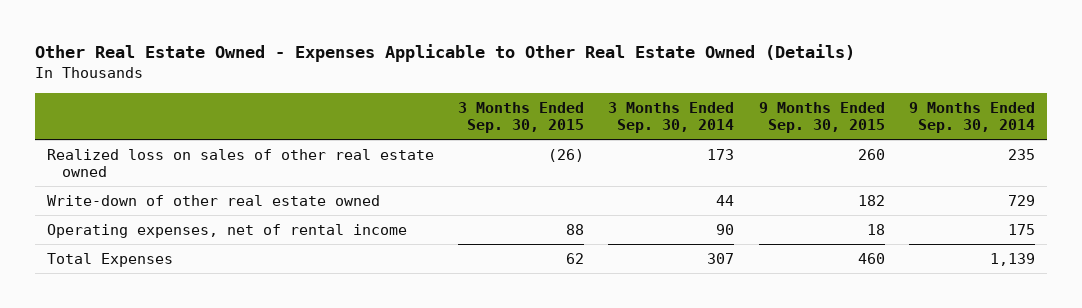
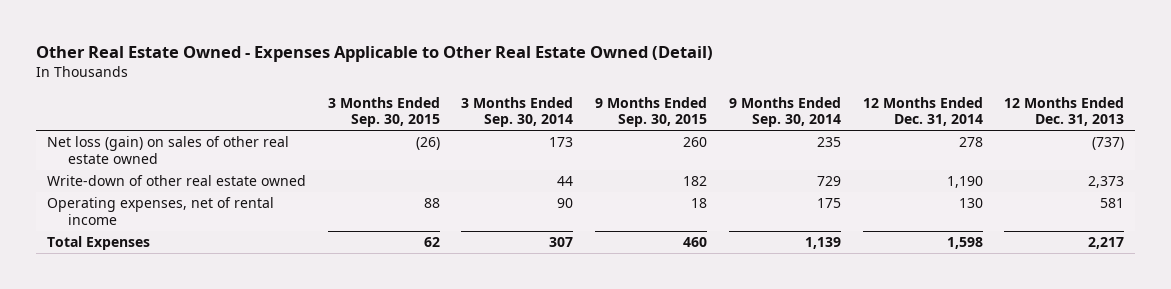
- Other Real Estate Owned - Expenses Applicable to Other Real Estate Owned (Details)
+ Other Real Estate Owned - Expenses Applicable to Other Real Estate Owned (Detail)
- | 3 Months Ended Sep. 30, 2015 | 3 Months Ended Sep. 30, 2014 | 9 Months Ended Sep. 30, 2015 | 9 Months Ended Sep. 30, 2014
+ | 3 Months Ended Sep. 30, 2015 | 3 Months Ended Sep. 30, 2014 | 9 Months Ended Sep. 30, 2015 | 9 Months Ended Sep. 30, 2014 | 12 Months Ended Dec. 31, 2014 | 12 Months Ended Dec. 31, 2013
- Realized loss on sales of other real estate owned | (26) | 173 | 260 | 235
+ Net loss (gain) on sales of other real estate owned | (26) | 173 | 260 | 235 | 278 | (737)

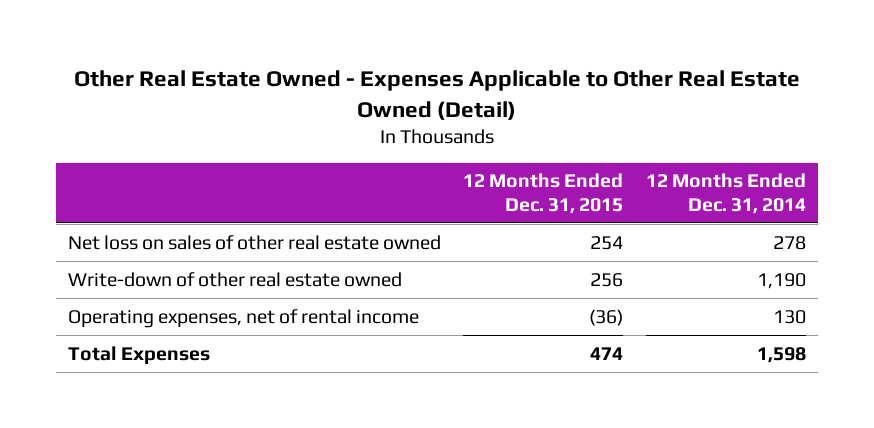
- | 3 Months Ended Sep. 30, 2015 | 3 Months Ended Sep. 30, 2014 | 9 Months Ended Sep. 30, 2015 | 9 Months Ended Sep. 30, 2014 | 12 Months Ended Dec. 31, 2014 | 12 Months Ended Dec. 31, 2013
+ | 12 Months Ended Dec. 31, 2015 | 12 Months Ended Dec. 31, 2014
- Net loss (gain) on sales of other real estate owned | (26) | 173 | 260 | 235 | 278 | (737)
+ Net loss on sales of other real estate owned | 254 | 278

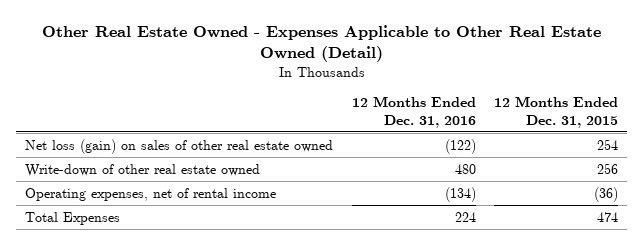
- | 12 Months Ended Dec. 31, 2015 | 12 Months Ended Dec. 31, 2014
+ | 12 Months Ended Dec. 31, 2016 | 12 Months Ended Dec. 31, 2015
- Net loss on sales of other real estate owned | 254 | 278
+ Net loss (gain) on sales of other real estate owned | (122) | 254

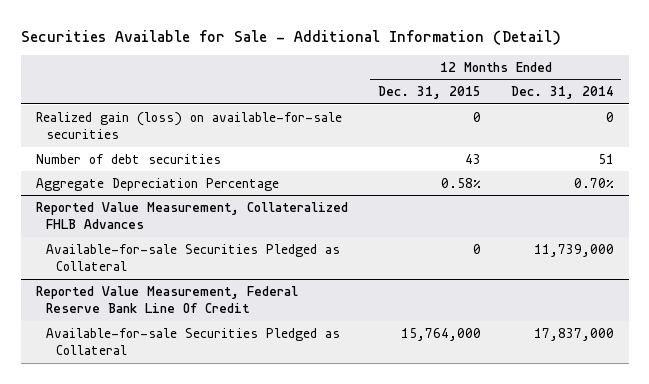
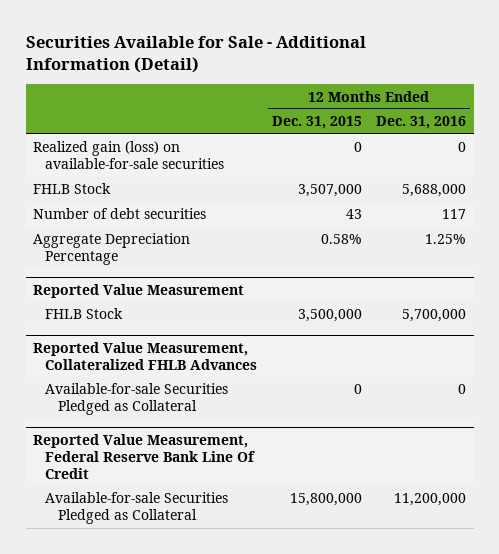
- | 12 Months Ended Dec. 31, 2015 | 12 Months Ended Dec. 31, 2014
+ | 12 Months Ended Dec. 31, 2015 | 12 Months Ended Dec. 31, 2016
+ FHLB Stock | 3,507,000 | 5,688,000
+ Reported Value Measurement
+ FHLB Stock | 3,500,000 | 5,700,000
@ Reported Value Measurement, Federal Reserve Bank Line Of Credit
- Available-for-sale Securities Pledged as Collateral | 15,764,000 | 17,837,000
+ Available-for-sale Securities Pledged as Collateral | 15,800,000 | 11,200,000

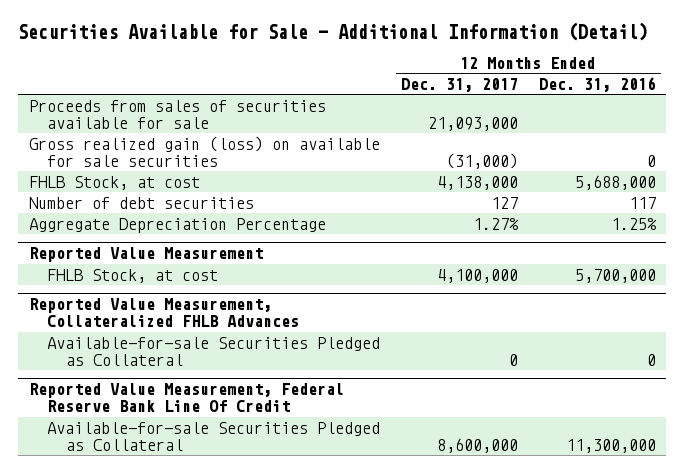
- | 12 Months Ended Dec. 31, 2015 | 12 Months Ended Dec. 31, 2016
+ | 12 Months Ended Dec. 31, 2017 | 12 Months Ended Dec. 31, 2016
- Realized gain (loss) on available-for-sale securities | 0 | 0
- FHLB Stock | 3,507,000 | 5,688,000
+ Proceeds from sales of securities available for sale | 21,093,000 |
+ Gross realized gain (loss) on available for sale securities | (31,000) | 0
+ FHLB Stock, at cost | 4,138,000 | 5,688,000
@ Reported Value Measurement
- FHLB Stock | 3,500,000 | 5,700,000
+ FHLB Stock, at cost | 4,100,000 | 5,700,000
@ Reported Value Measurement, Federal Reserve Bank Line Of Credit
- Available-for-sale Securities Pledged as Collateral | 15,800,000 | 11,200,000
+ Available-for-sale Securities Pledged as Collateral | 8,600,000 | 11,300,000

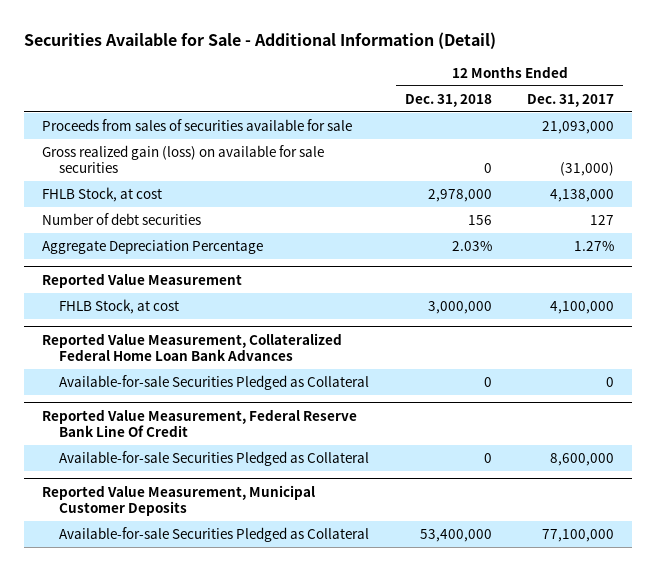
- | 12 Months Ended Dec. 31, 2017 | 12 Months Ended Dec. 31, 2016
+ | 12 Months Ended Dec. 31, 2018 | 12 Months Ended Dec. 31, 2017
- Reported Value Measurement, Collateralized FHLB Advances
+ Reported Value Measurement, Collateralized Federal Home Loan Bank Advances
+ Reported Value Measurement, Municipal Customer Deposits
+ Available-for-sale Securities Pledged as Collateral | 53,400,000 | 77,100,000

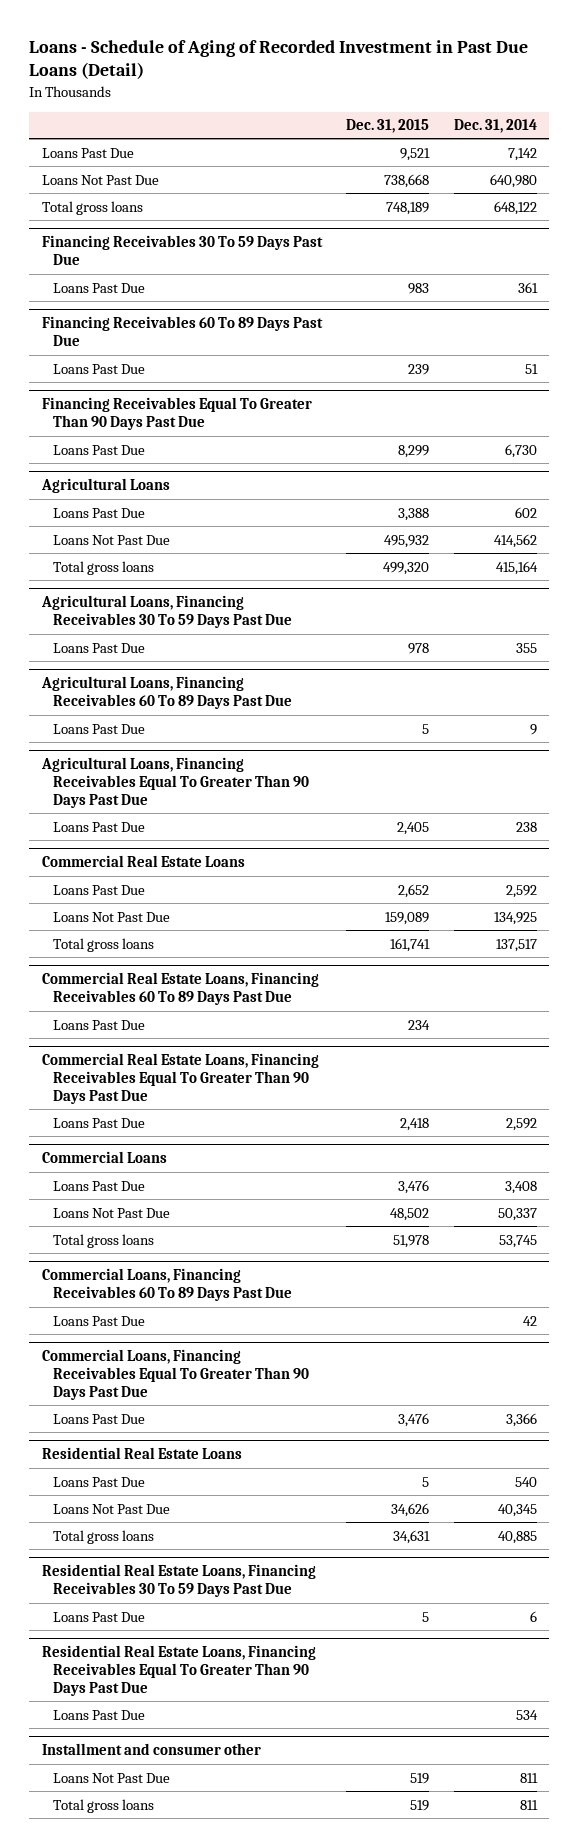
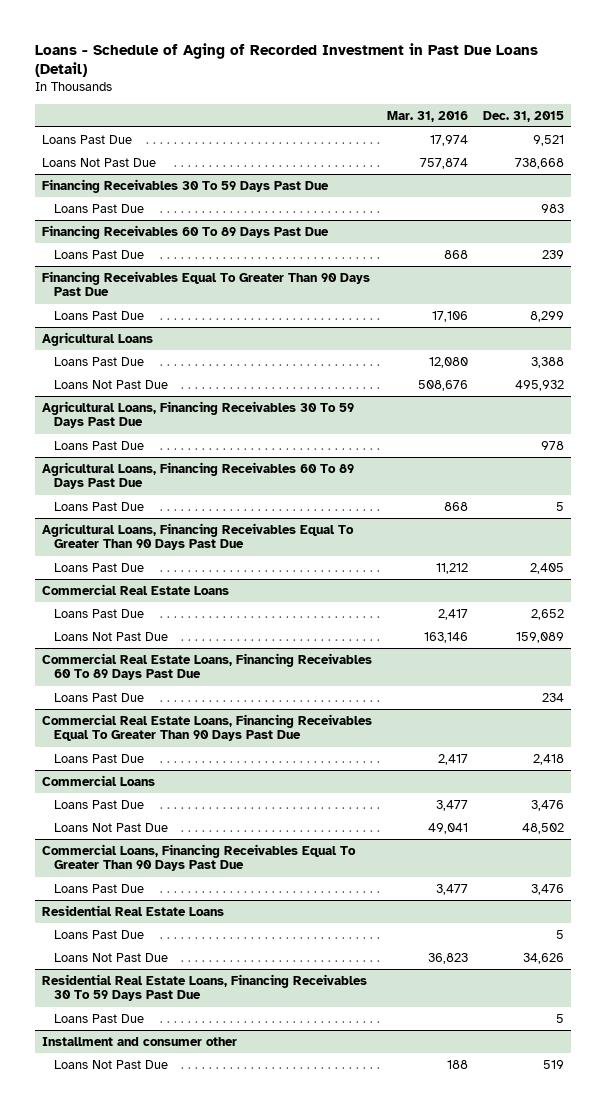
- | Dec. 31, 2015 | Dec. 31, 2014
+ | Mar. 31, 2016 | Dec. 31, 2015
- Total gross loans | 748,189 | 648,122
@ Agricultural Loans
- Total gross loans | 499,320 | 415,164
@ Commercial Real Estate Loans
- Total gross loans | 161,741 | 137,517
@ Commercial Loans
- Total gross loans | 51,978 | 53,745
- Commercial Loans, Financing Receivables 60 To 89 Days Past Due
- Loans Past Due | | 42
@ Residential Real Estate Loans
- Total gross loans | 34,631 | 40,885
- Residential Real Estate Loans, Financing Receivables Equal To Greater Than 90 Days Past Due
- Loans Past Due | | 534
@ Installment and consumer other
- Total gross loans | 519 | 811

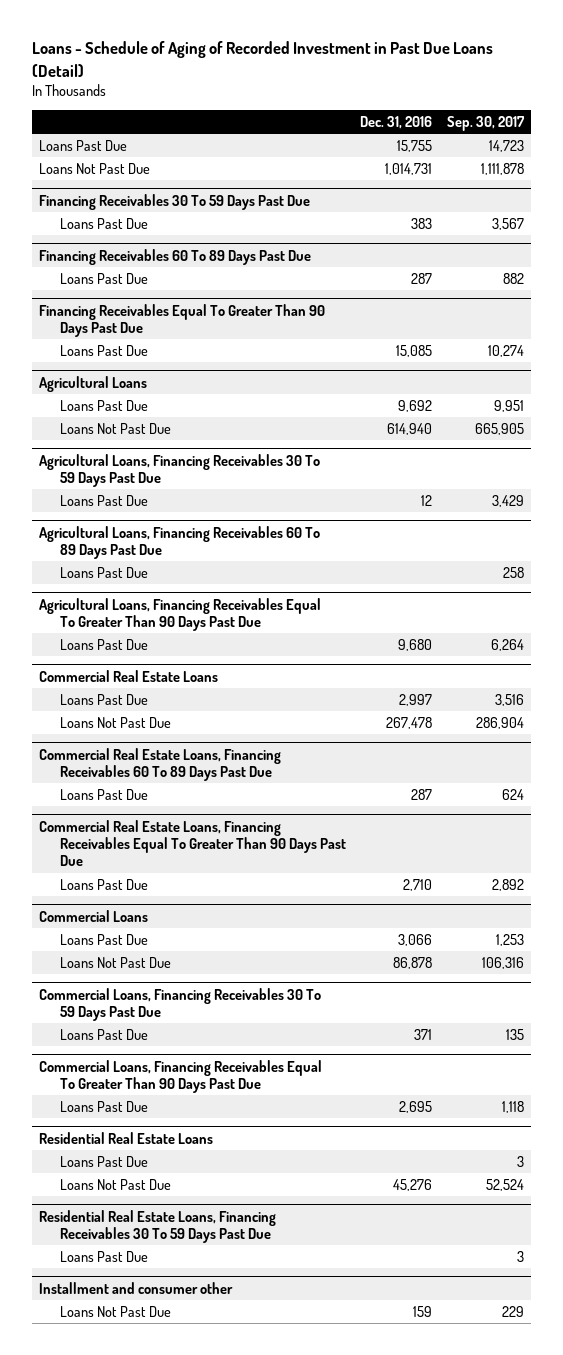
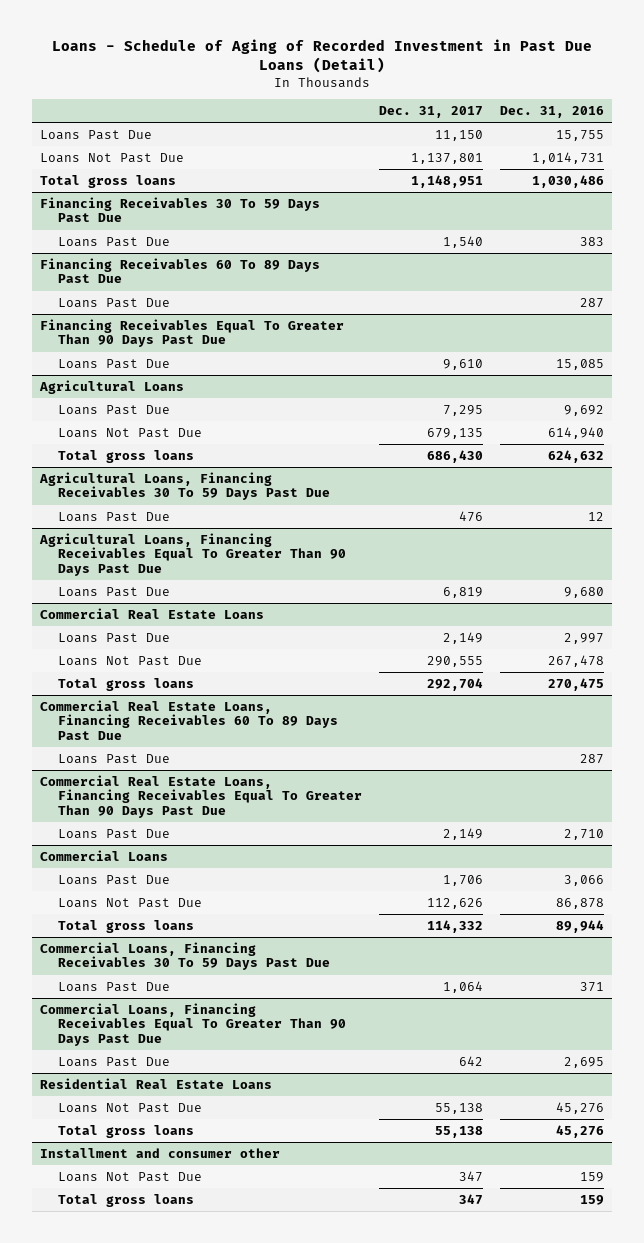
- | Dec. 31, 2016 | Sep. 30, 2017
+ | Dec. 31, 2017 | Dec. 31, 2016
+ Total gross loans | 1,148,951 | 1,030,486
@ Agricultural Loans
+ Total gross loans | 686,430 | 624,632
- Agricultural Loans, Financing Receivables 60 To 89 Days Past Due
- Loans Past Due | | 258
@ Commercial Real Estate Loans
+ Total gross loans | 292,704 | 270,475
@ Commercial Loans
+ Total gross loans | 114,332 | 89,944
@ Residential Real Estate Loans
- Loans Past Due | | 3
- Residential Real Estate Loans, Financing Receivables 30 To 59 Days Past Due
- Loans Past Due | | 3
@ Residential Real Estate Loans
+ Total gross loans | 55,138 | 45,276
@ Installment and consumer other
+ Total gross loans | 347 | 159

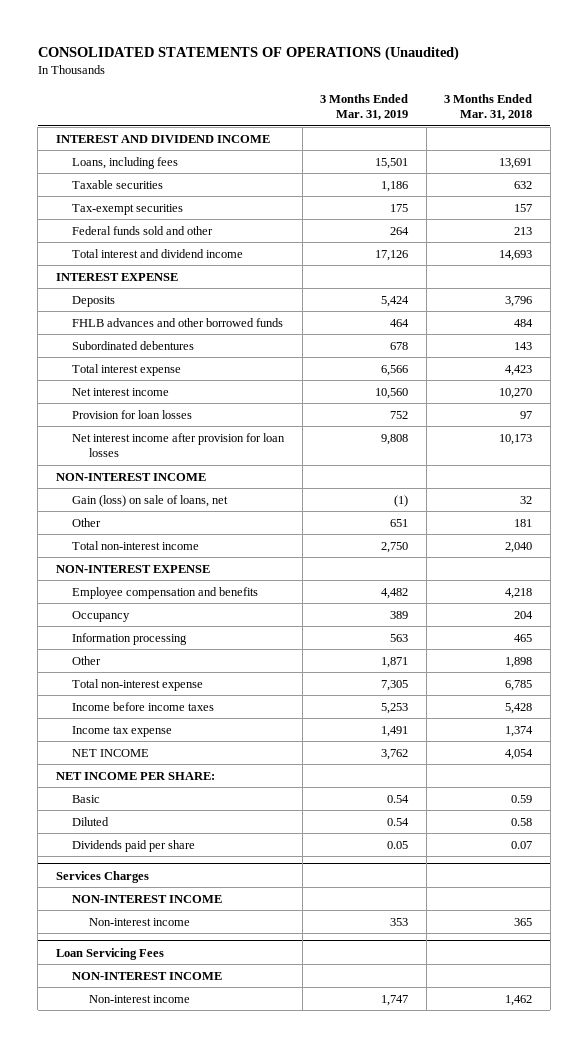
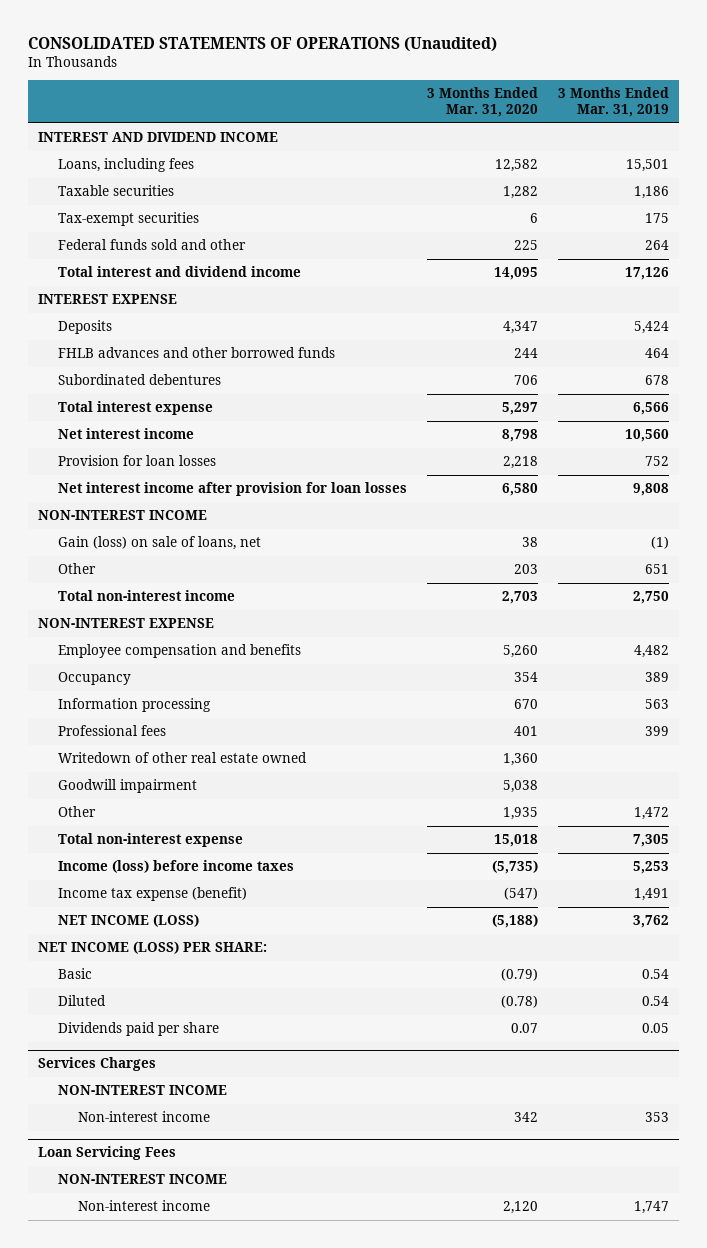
- | 3 Months Ended Mar. 31, 2019 | 3 Months Ended Mar. 31, 2018
+ | 3 Months Ended Mar. 31, 2020 | 3 Months Ended Mar. 31, 2019
- Other | 1,871 | 1,898
+ Professional fees | 401 | 399
+ Writedown of other real estate owned | 1,360 |
+ Goodwill impairment | 5,038 |
+ Other | 1,935 | 1,472
- Income before income taxes | 5,253 | 5,428
- Income tax expense | 1,491 | 1,374
- NET INCOME | 3,762 | 4,054
- NET INCOME PER SHARE:
+ Income (loss) before income taxes | (5,735) | 5,253
+ Income tax expense (benefit) | (547) | 1,491
+ NET INCOME (LOSS) | (5,188) | 3,762
+ NET INCOME (LOSS) PER SHARE:

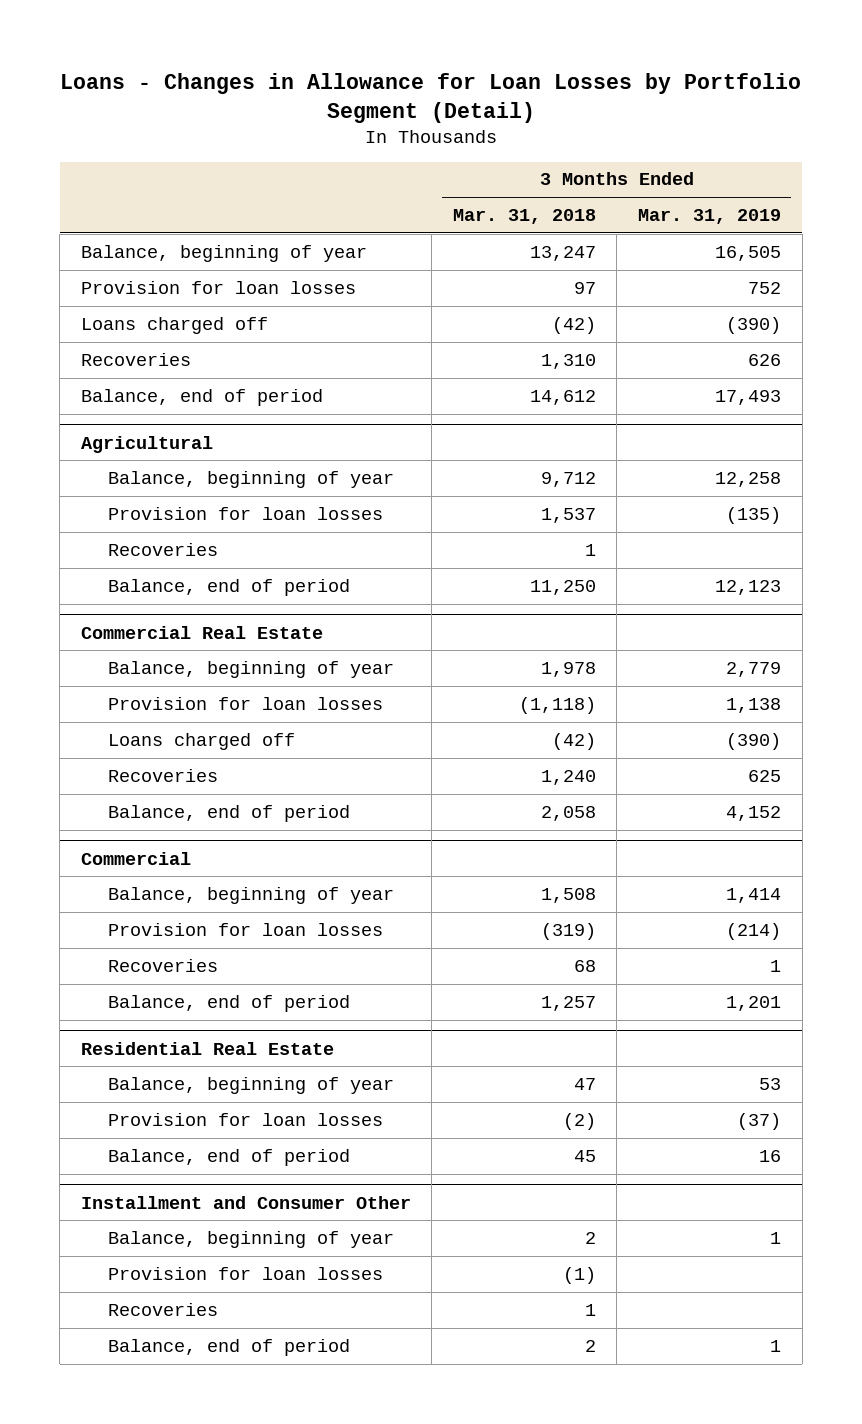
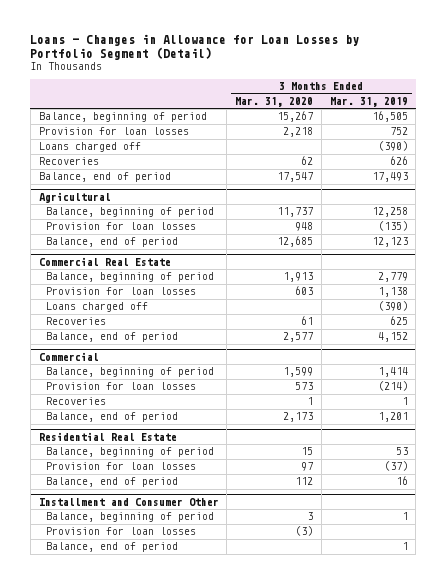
- | 3 Months Ended Mar. 31, 2018 | 3 Months Ended Mar. 31, 2019
+ | 3 Months Ended Mar. 31, 2020 | 3 Months Ended Mar. 31, 2019
- Balance, beginning of year | 13,247 | 16,505
+ Balance, beginning of period | 15,267 | 16,505
@ Agricultural
- Balance, beginning of year | 9,712 | 12,258
+ Balance, beginning of period | 11,737 | 12,258
- Recoveries | 1 |
@ Commercial Real Estate
- Balance, beginning of year | 1,978 | 2,779
+ Balance, beginning of period | 1,913 | 2,779
@ Commercial
- Balance, beginning of year | 1,508 | 1,414
+ Balance, beginning of period | 1,599 | 1,414
@ Residential Real Estate
- Balance, beginning of year | 47 | 53
+ Balance, beginning of period | 15 | 53
@ Installment and Consumer Other
- Balance, beginning of year | 2 | 1
+ Balance, beginning of period | 3 | 1
- Recoveries | 1 |

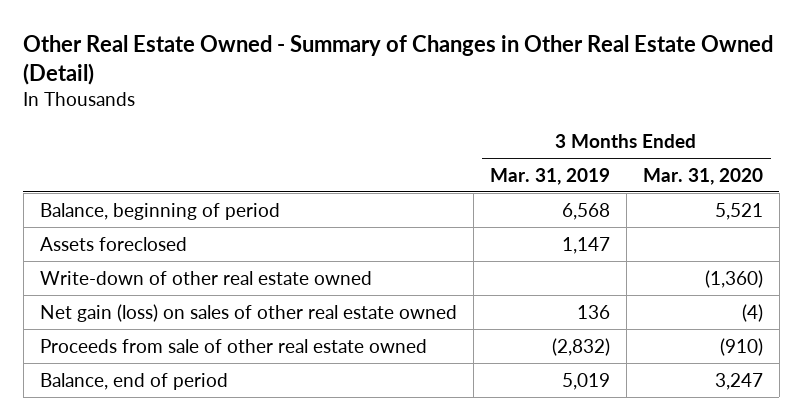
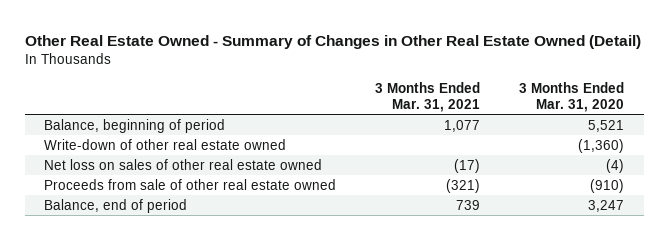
- | 3 Months Ended Mar. 31, 2019 | 3 Months Ended Mar. 31, 2020
+ | 3 Months Ended Mar. 31, 2021 | 3 Months Ended Mar. 31, 2020
- Assets foreclosed | 1,147 |
- Net gain (loss) on sales of other real estate owned | 136 | (4)
+ Net loss on sales of other real estate owned | (17) | (4)

